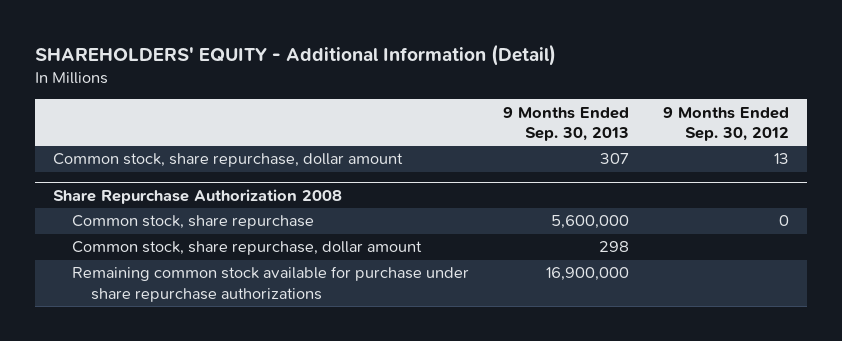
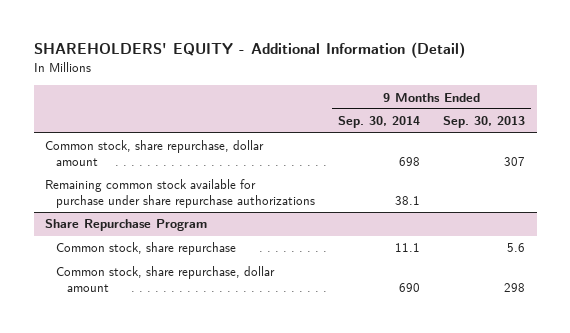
- | 9 Months Ended Sep. 30, 2013 | 9 Months Ended Sep. 30, 2012
+ | 9 Months Ended Sep. 30, 2014 | 9 Months Ended Sep. 30, 2013
- Share Repurchase Authorization 2008
- Common stock, share repurchase | 5,600,000 | 0
+ Remaining common stock available for purchase under share repurchase authorizations | 38.1 |
+ Share Repurchase Program
+ Common stock, share repurchase | 11.1 | 5.6
- Remaining common stock available for purchase under share repurchase authorizations | 16,900,000 |

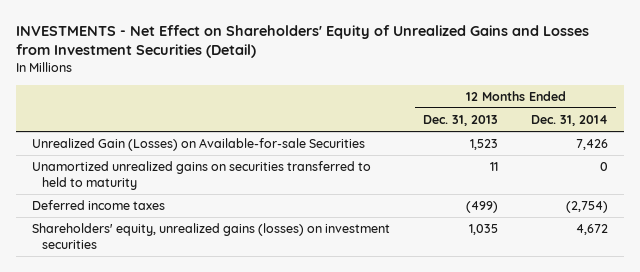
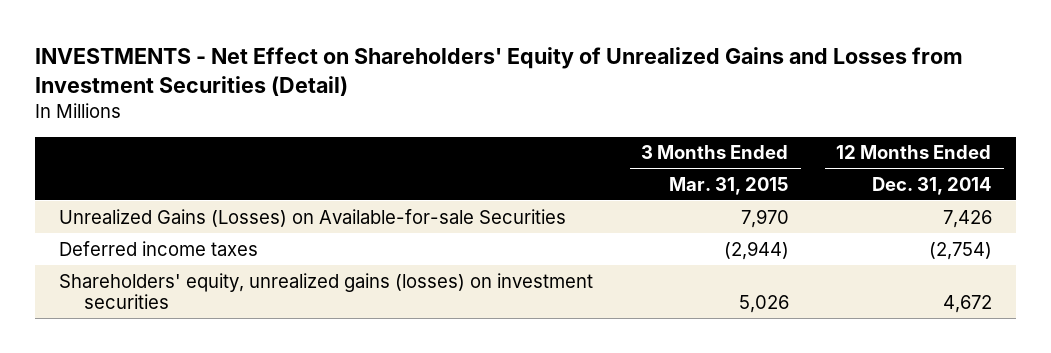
- | 12 Months Ended Dec. 31, 2013 | 12 Months Ended Dec. 31, 2014
+ | 3 Months Ended Mar. 31, 2015 | 12 Months Ended Dec. 31, 2014
- Unrealized Gain (Losses) on Available-for-sale Securities | 1,523 | 7,426
- Unamortized unrealized gains on securities transferred to held to maturity | 11 | 0
+ Unrealized Gains (Losses) on Available-for-sale Securities | 7,970 | 7,426

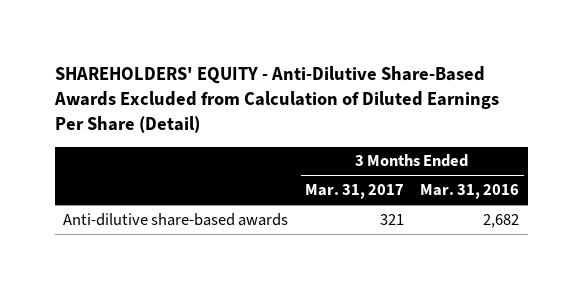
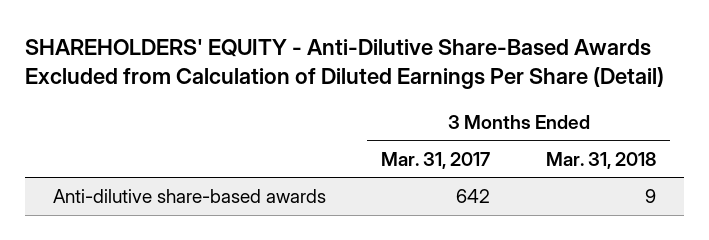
- | 3 Months Ended Mar. 31, 2017 | 3 Months Ended Mar. 31, 2016
+ | 3 Months Ended Mar. 31, 2017 | 3 Months Ended Mar. 31, 2018
- Anti-dilutive share-based awards | 321 | 2,682
+ Anti-dilutive share-based awards | 642 | 9

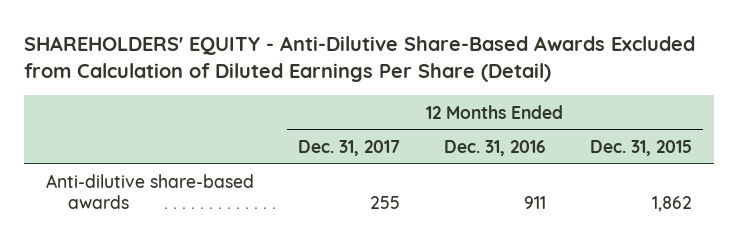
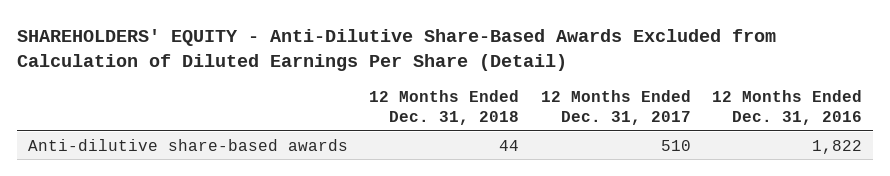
- | 12 Months Ended Dec. 31, 2017 | 12 Months Ended Dec. 31, 2016 | 12 Months Ended Dec. 31, 2015
+ | 12 Months Ended Dec. 31, 2018 | 12 Months Ended Dec. 31, 2017 | 12 Months Ended Dec. 31, 2016
- Anti-dilutive share-based awards | 255 | 911 | 1,862
+ Anti-dilutive share-based awards | 44 | 510 | 1,822

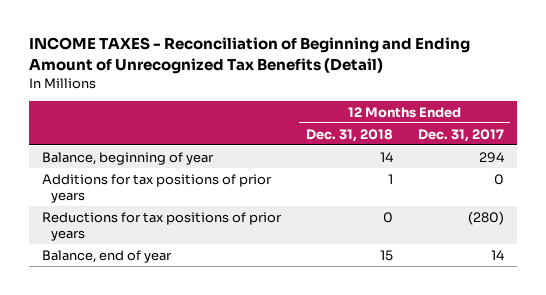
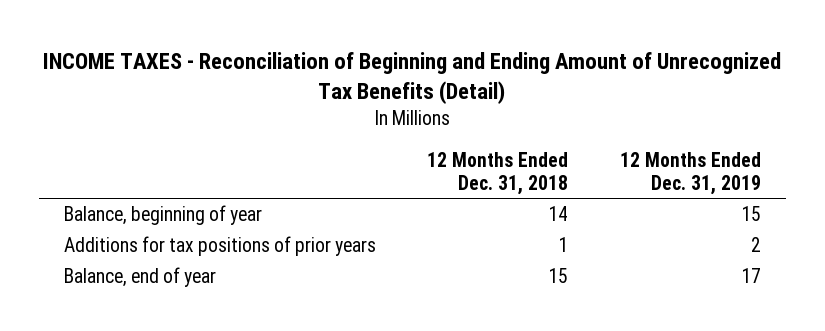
- | 12 Months Ended Dec. 31, 2018 | 12 Months Ended Dec. 31, 2017
+ | 12 Months Ended Dec. 31, 2018 | 12 Months Ended Dec. 31, 2019
- Reductions for tax positions of prior years | 0 | (280)

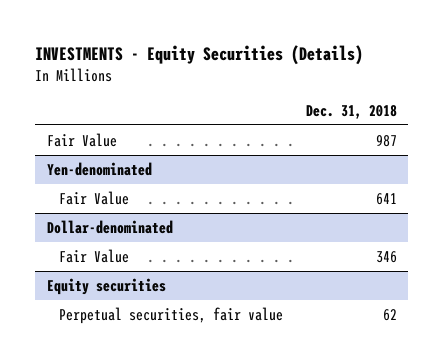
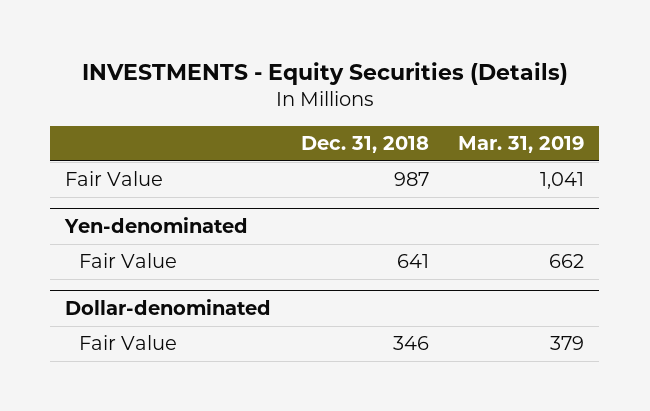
- | Dec. 31, 2018
+ | Dec. 31, 2018 | Mar. 31, 2019
- Equity securities
- Perpetual securities, fair value | 62

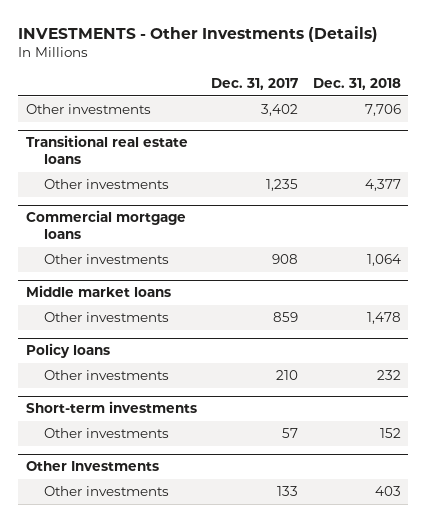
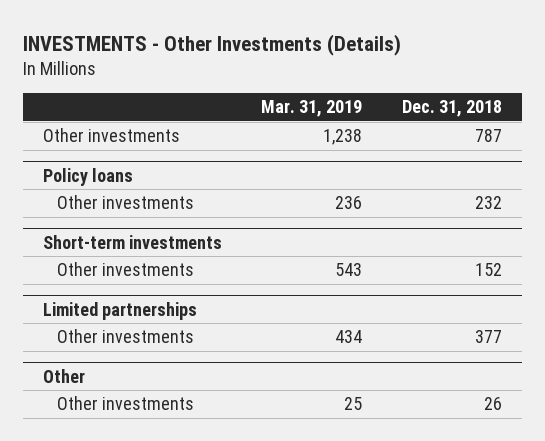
- | Dec. 31, 2017 | Dec. 31, 2018
+ | Mar. 31, 2019 | Dec. 31, 2018
- Other investments | 3,402 | 7,706
- Transitional real estate loans
- Other investments | 1,235 | 4,377
- Commercial mortgage loans
- Other investments | 908 | 1,064
- Middle market loans
- Other investments | 859 | 1,478
+ Other investments | 1,238 | 787
- Other Investments
- Other investments | 133 | 403
+ Limited partnerships
+ Other investments | 434 | 377
+ Other
+ Other investments | 25 | 26

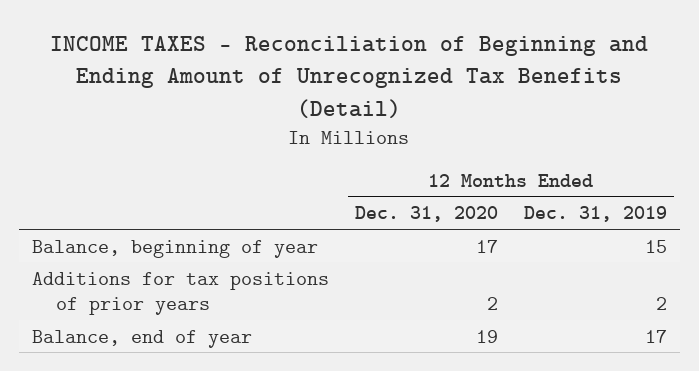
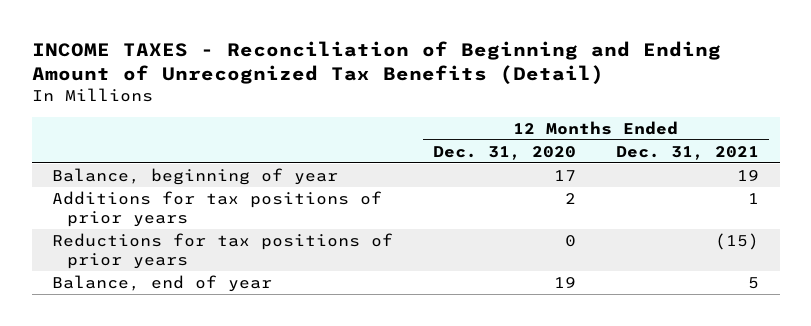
- | 12 Months Ended Dec. 31, 2020 | 12 Months Ended Dec. 31, 2019
+ | 12 Months Ended Dec. 31, 2020 | 12 Months Ended Dec. 31, 2021
+ Reductions for tax positions of prior years | 0 | (15)

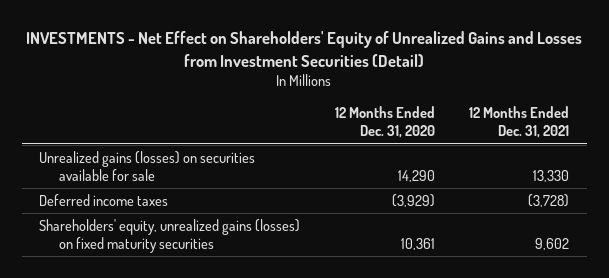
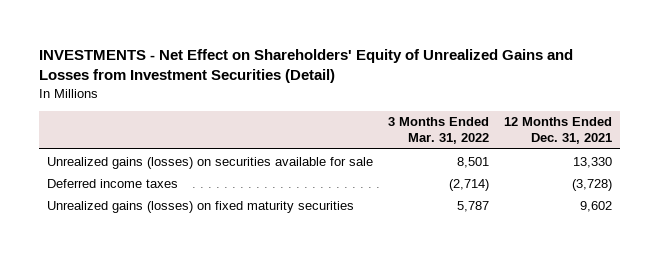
- | 12 Months Ended Dec. 31, 2020 | 12 Months Ended Dec. 31, 2021
+ | 3 Months Ended Mar. 31, 2022 | 12 Months Ended Dec. 31, 2021
- Shareholders' equity, unrealized gains (losses) on fixed maturity securities | 10,361 | 9,602
+ Unrealized gains (losses) on fixed maturity securities | 5,787 | 9,602

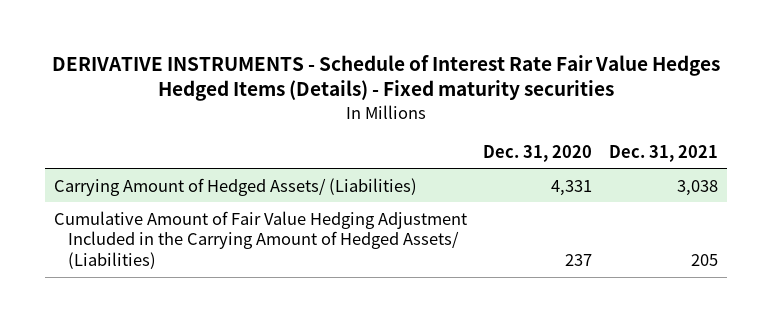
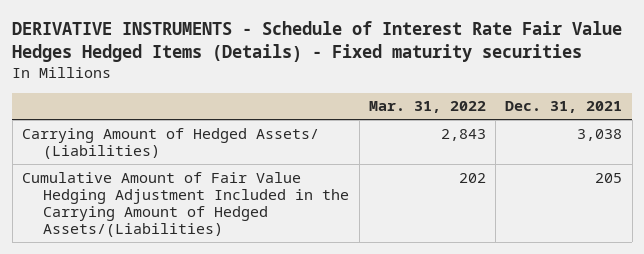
- | Dec. 31, 2020 | Dec. 31, 2021
+ | Mar. 31, 2022 | Dec. 31, 2021
- Cumulative Amount of Fair Value Hedging Adjustment Included in the Carrying Amount of Hedged Assets/ (Liabilities) | 237 | 205
+ Cumulative Amount of Fair Value Hedging Adjustment Included in the Carrying Amount of Hedged Assets/(Liabilities) | 202 | 205

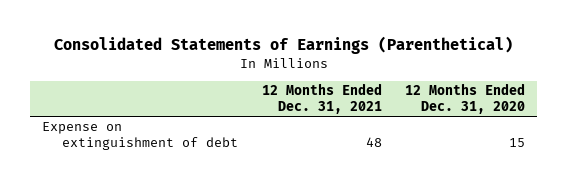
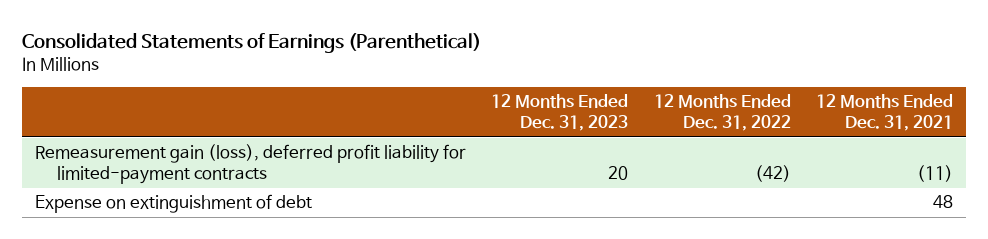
- | 12 Months Ended Dec. 31, 2021 | 12 Months Ended Dec. 31, 2020
+ | 12 Months Ended Dec. 31, 2023 | 12 Months Ended Dec. 31, 2022 | 12 Months Ended Dec. 31, 2021
+ Remeasurement gain (loss), deferred profit liability for limited-payment contracts | 20 | (42) | (11)

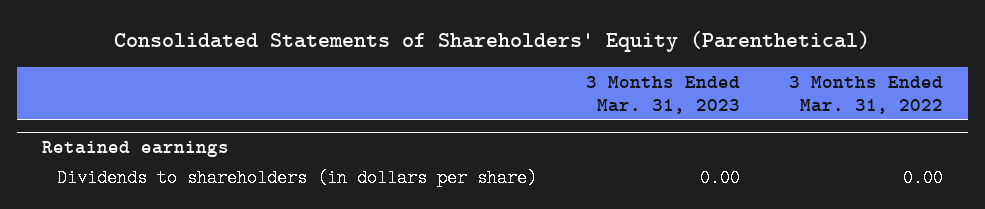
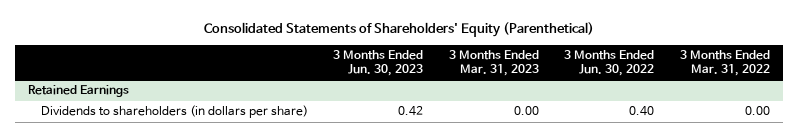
- | 3 Months Ended Mar. 31, 2023 | 3 Months Ended Mar. 31, 2022
+ | 3 Months Ended Jun. 30, 2023 | 3 Months Ended Mar. 31, 2023 | 3 Months Ended Jun. 30, 2022 | 3 Months Ended Mar. 31, 2022
- Retained earnings
+ Retained Earnings

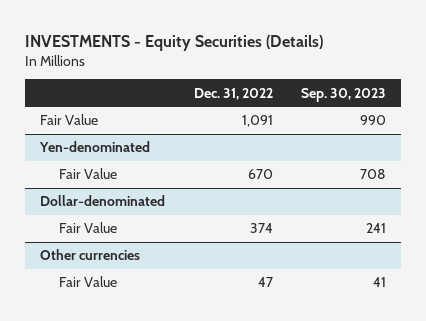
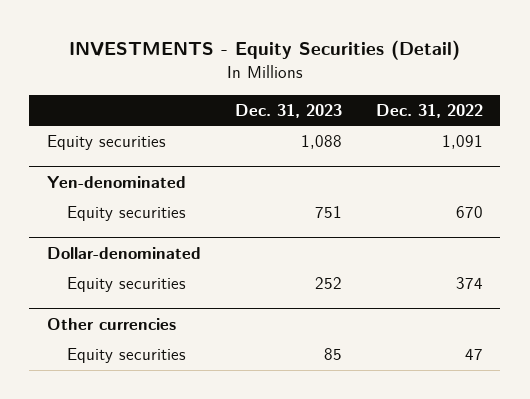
- INVESTMENTS - Equity Securities (Details)
+ INVESTMENTS - Equity Securities (Detail)
- | Dec. 31, 2022 | Sep. 30, 2023
+ | Dec. 31, 2023 | Dec. 31, 2022
- Fair Value | 1,091 | 990
+ Equity securities | 1,088 | 1,091
@ Yen-denominated
- Fair Value | 670 | 708
+ Equity securities | 751 | 670
@ Dollar-denominated
- Fair Value | 374 | 241
+ Equity securities | 252 | 374
@ Other currencies
- Fair Value | 47 | 41
+ Equity securities | 85 | 47

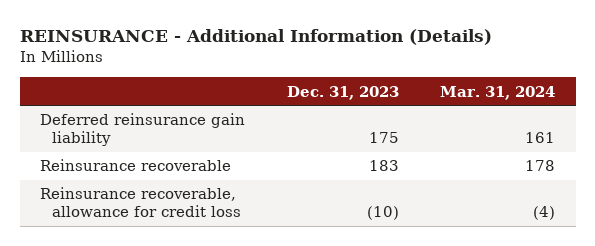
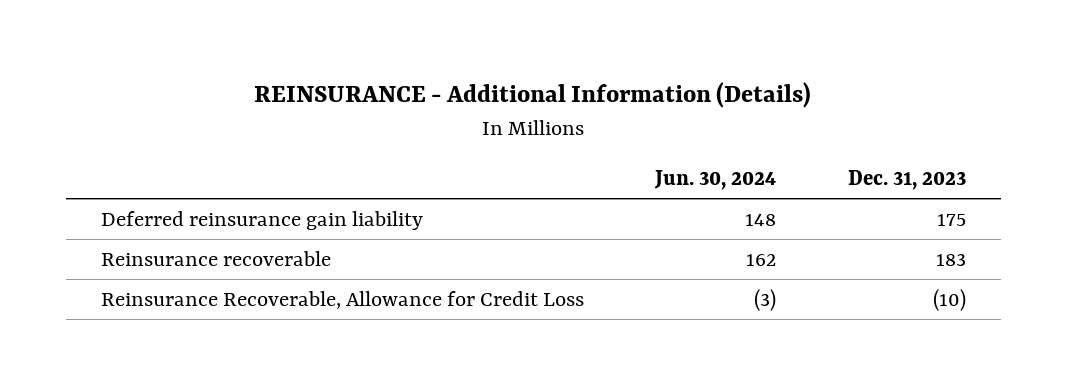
- | Dec. 31, 2023 | Mar. 31, 2024
+ | Jun. 30, 2024 | Dec. 31, 2023
- Reinsurance recoverable, allowance for credit loss | (10) | (4)
+ Reinsurance Recoverable, Allowance for Credit Loss | (3) | (10)

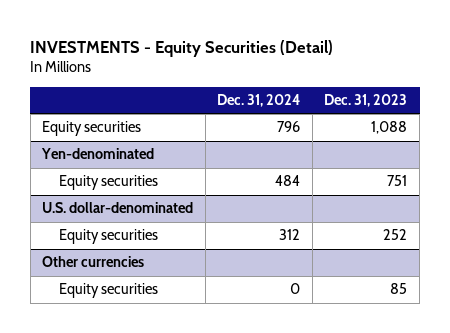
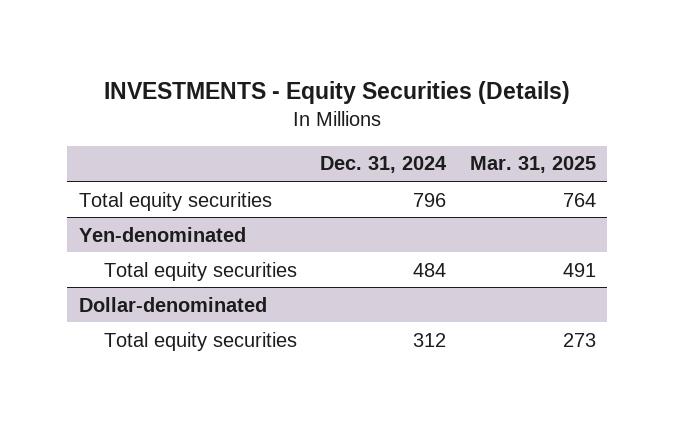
- INVESTMENTS - Equity Securities (Detail)
+ INVESTMENTS - Equity Securities (Details)
- | Dec. 31, 2024 | Dec. 31, 2023
+ | Dec. 31, 2024 | Mar. 31, 2025
- Equity securities | 796 | 1,088
+ Total equity securities | 796 | 764
@ Yen-denominated
- Equity securities | 484 | 751
- U.S. dollar-denominated
- Equity securities | 312 | 252
- Other currencies
- Equity securities | 0 | 85
@ Yen-denominated
+ Total equity securities | 484 | 491
+ Dollar-denominated
+ Total equity securities | 312 | 273

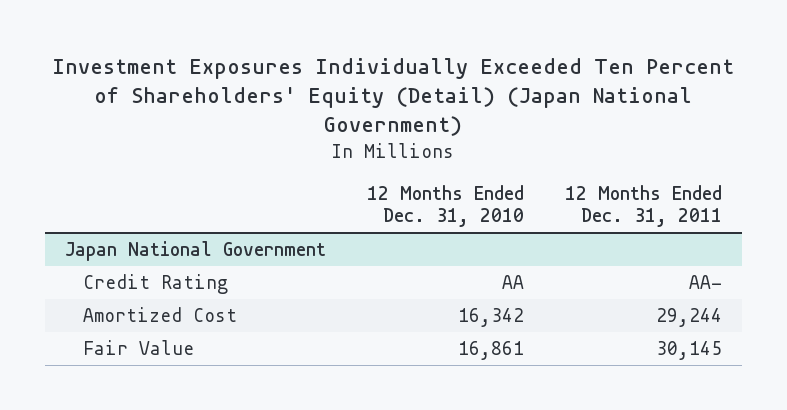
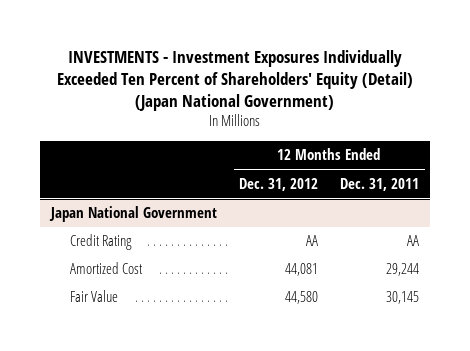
- Investment Exposures Individually Exceeded Ten Percent of Shareholders' Equity (Detail) (Japan National Government)
+ INVESTMENTS - Investment Exposures Individually Exceeded Ten Percent of Shareholders' Equity (Detail) (Japan National Government)
- | 12 Months Ended Dec. 31, 2010 | 12 Months Ended Dec. 31, 2011
+ | 12 Months Ended Dec. 31, 2012 | 12 Months Ended Dec. 31, 2011
@ Japan National Government
- Credit Rating | AA | AA-
+ Credit Rating | AA | AA

